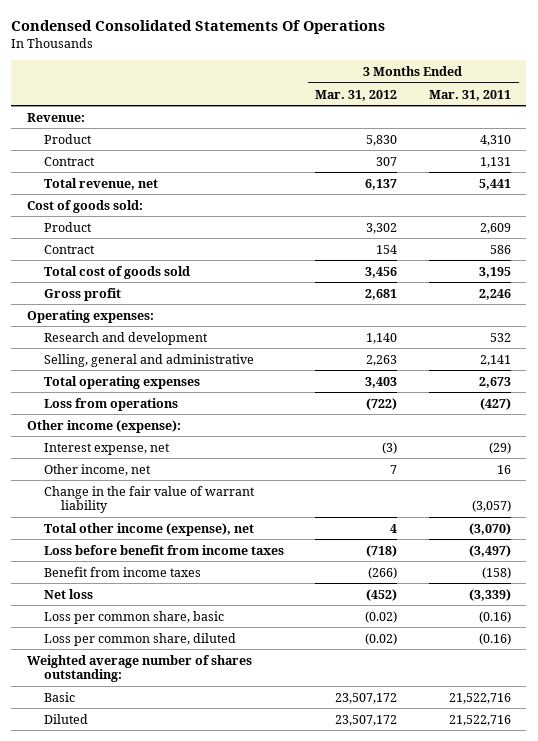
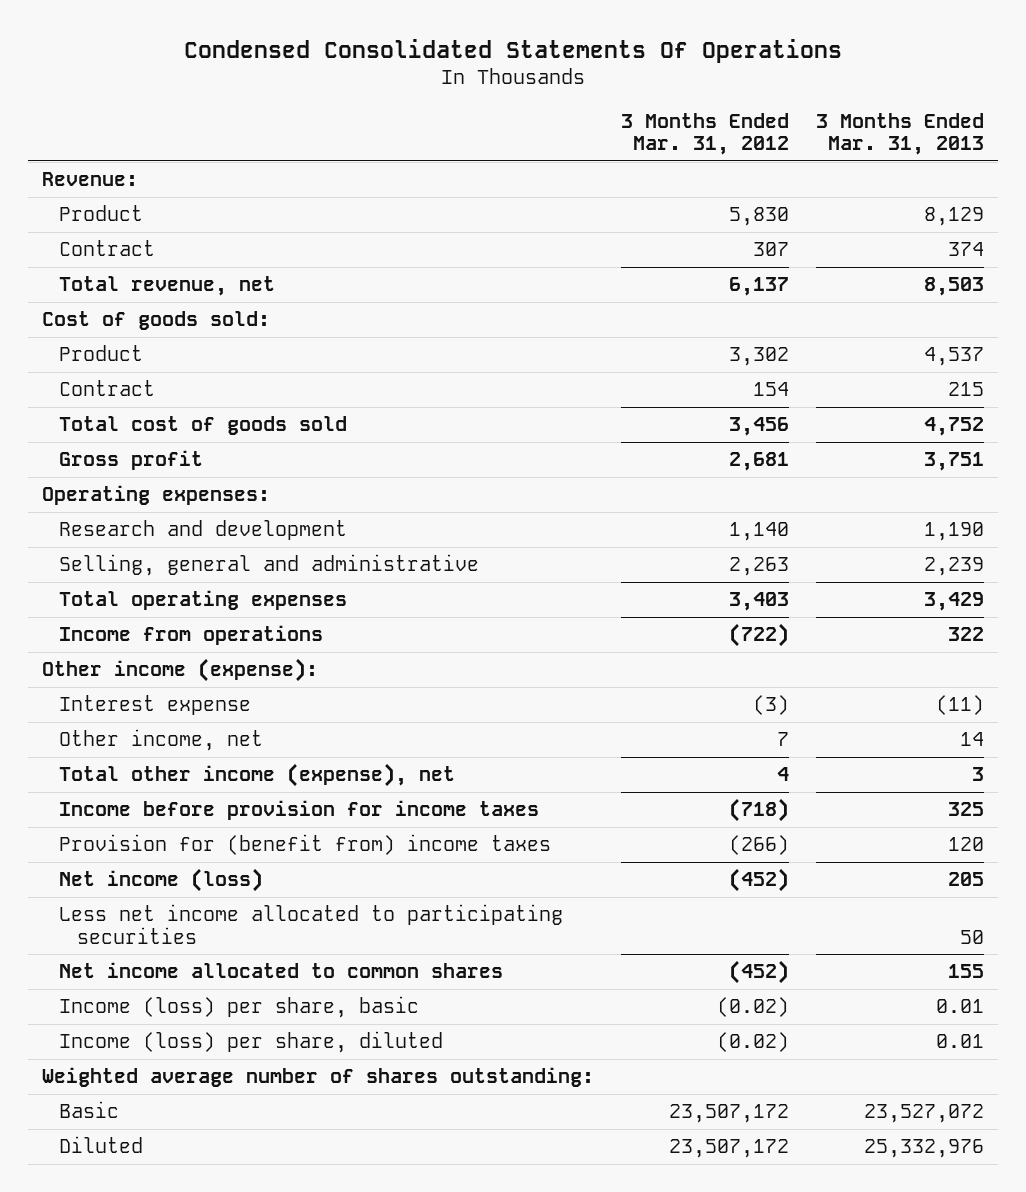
- | 3 Months Ended Mar. 31, 2012 | 3 Months Ended Mar. 31, 2011
+ | 3 Months Ended Mar. 31, 2012 | 3 Months Ended Mar. 31, 2013
- Loss from operations | (722) | (427)
+ Income from operations | (722) | 322
- Interest expense, net | (3) | (29)
+ Interest expense | (3) | (11)
- Change in the fair value of warrant liability | | (3,057)
- Loss before benefit from income taxes | (718) | (3,497)
- Benefit from income taxes | (266) | (158)
- Net loss | (452) | (3,339)
- Loss per common share, basic | (0.02) | (0.16)
- Loss per common share, diluted | (0.02) | (0.16)
+ Income before provision for income taxes | (718) | 325
+ Provision for (benefit from) income taxes | (266) | 120
+ Net income (loss) | (452) | 205
+ Less net income allocated to participating securities | | 50
+ Net income allocated to common shares | (452) | 155
+ Income (loss) per share, basic | (0.02) | 0.01
+ Income (loss) per share, diluted | (0.02) | 0.01

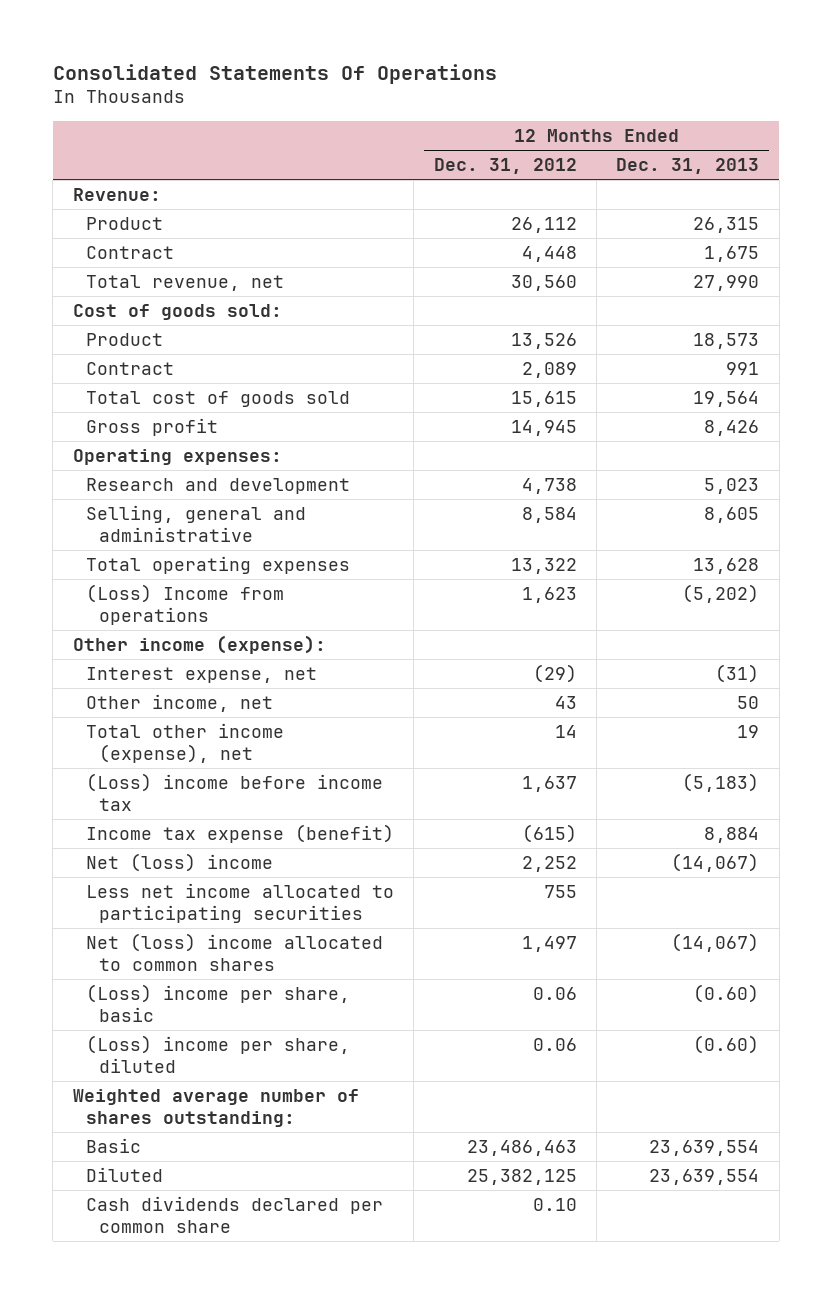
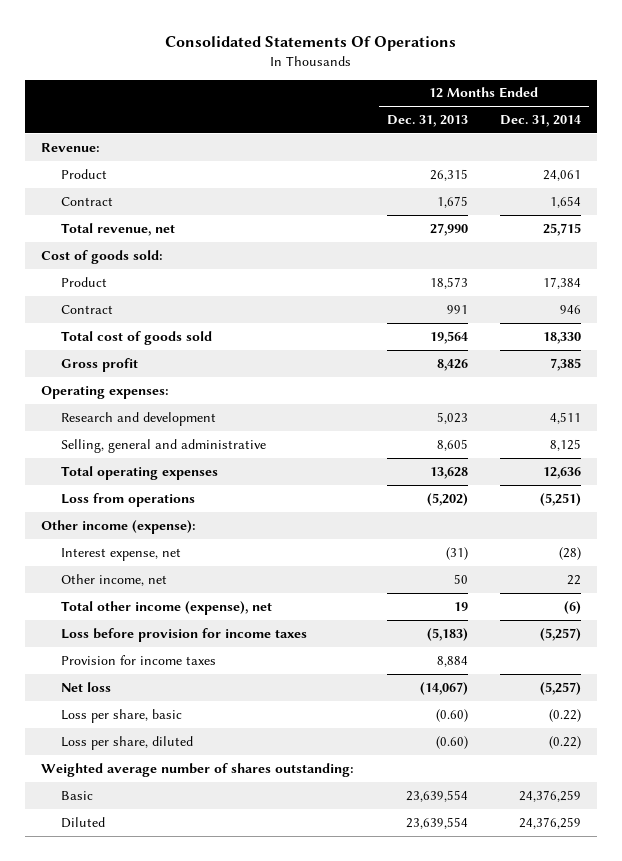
- | 12 Months Ended Dec. 31, 2012 | 12 Months Ended Dec. 31, 2013
+ | 12 Months Ended Dec. 31, 2013 | 12 Months Ended Dec. 31, 2014
- (Loss) Income from operations | 1,623 | (5,202)
+ Loss from operations | (5,202) | (5,251)
- (Loss) income before income tax | 1,637 | (5,183)
- Income tax expense (benefit) | (615) | 8,884
- Net (loss) income | 2,252 | (14,067)
- Less net income allocated to participating securities | 755 |
- Net (loss) income allocated to common shares | 1,497 | (14,067)
- (Loss) income per share, basic | 0.06 | (0.60)
- (Loss) income per share, diluted | 0.06 | (0.60)
+ Loss before provision for income taxes | (5,183) | (5,257)
+ Provision for income taxes | 8,884 |
+ Net loss | (14,067) | (5,257)
+ Loss per share, basic | (0.60) | (0.22)
+ Loss per share, diluted | (0.60) | (0.22)
- Cash dividends declared per common share | 0.10 |

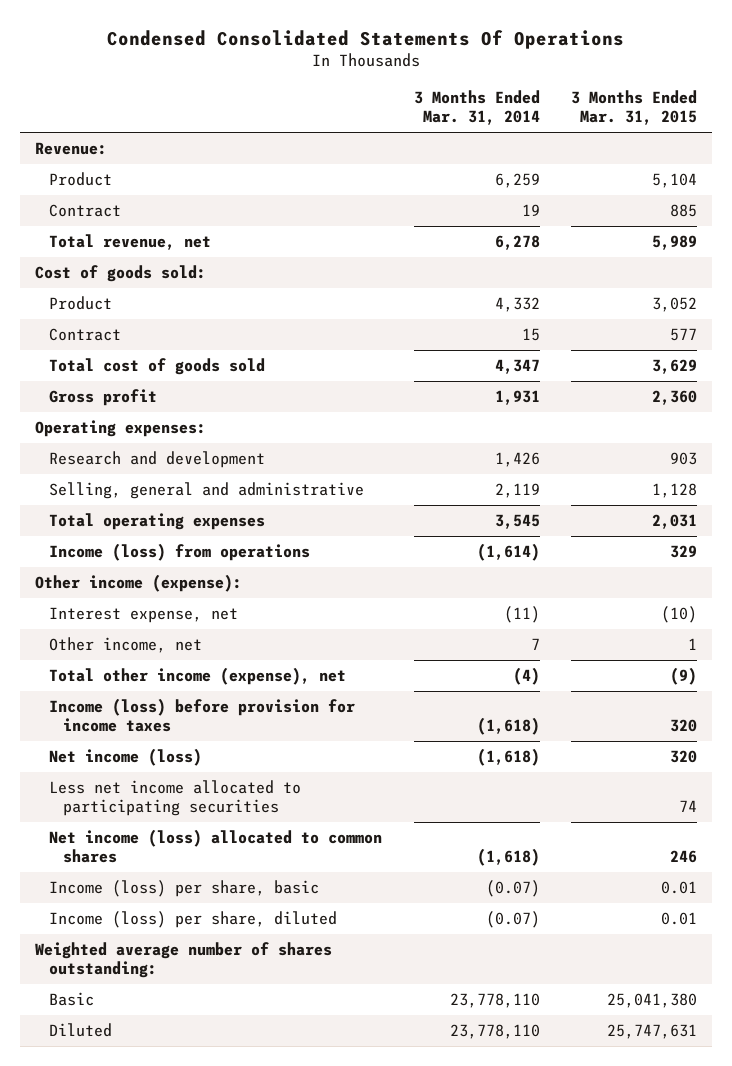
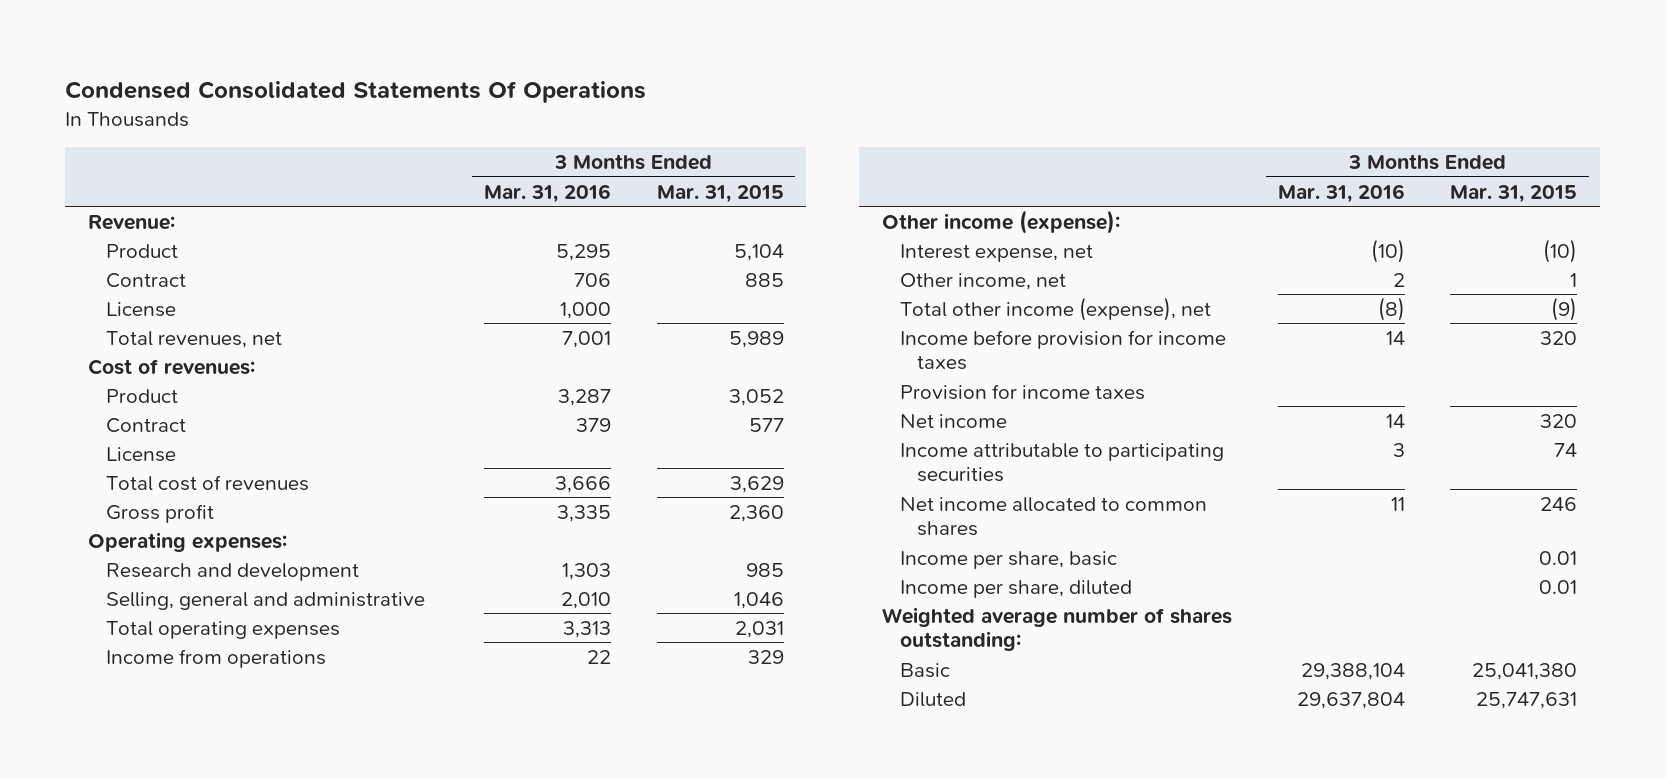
- | 3 Months Ended Mar. 31, 2014 | 3 Months Ended Mar. 31, 2015
+ | 3 Months Ended Mar. 31, 2016 | 3 Months Ended Mar. 31, 2015
- Total revenue, net | 6,278 | 5,989
- Cost of goods sold:
+ License | 1,000 |
+ Total revenues, net | 7,001 | 5,989
+ Cost of revenues:
- Total cost of goods sold | 4,347 | 3,629
+ License
+ Total cost of revenues | 3,666 | 3,629
- Research and development | 1,426 | 903
- Selling, general and administrative | 2,119 | 1,128
+ Research and development | 1,303 | 985
+ Selling, general and administrative | 2,010 | 1,046
- Income (loss) from operations | (1,614) | 329
+ Income from operations | 22 | 329
- Income (loss) before provision for income taxes | (1,618) | 320
- Net income (loss) | (1,618) | 320
- Less net income allocated to participating securities | | 74
- Net income (loss) allocated to common shares | (1,618) | 246
- Income (loss) per share, basic | (0.07) | 0.01
- Income (loss) per share, diluted | (0.07) | 0.01
+ Income before provision for income taxes | 14 | 320
+ Provision for income taxes
+ Net income | 14 | 320
+ Income attributable to participating securities | 3 | 74
+ Net income allocated to common shares | 11 | 246
+ Income per share, basic | | 0.01
+ Income per share, diluted | | 0.01

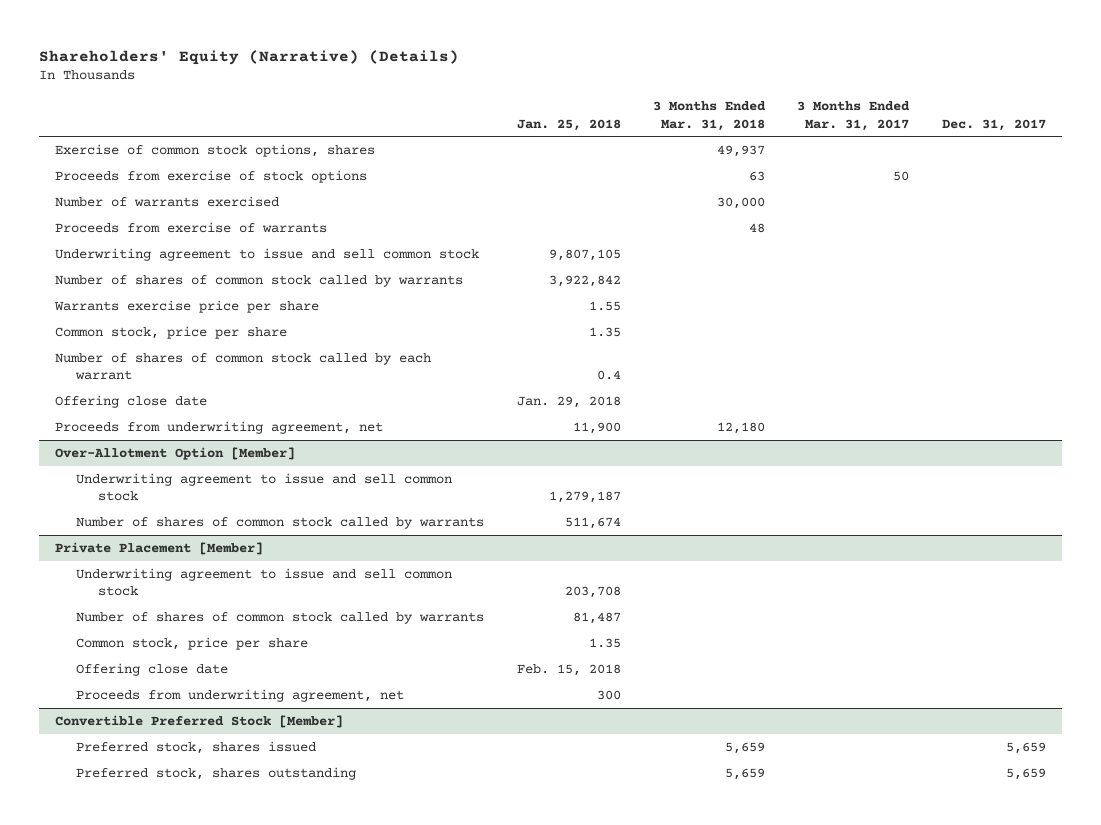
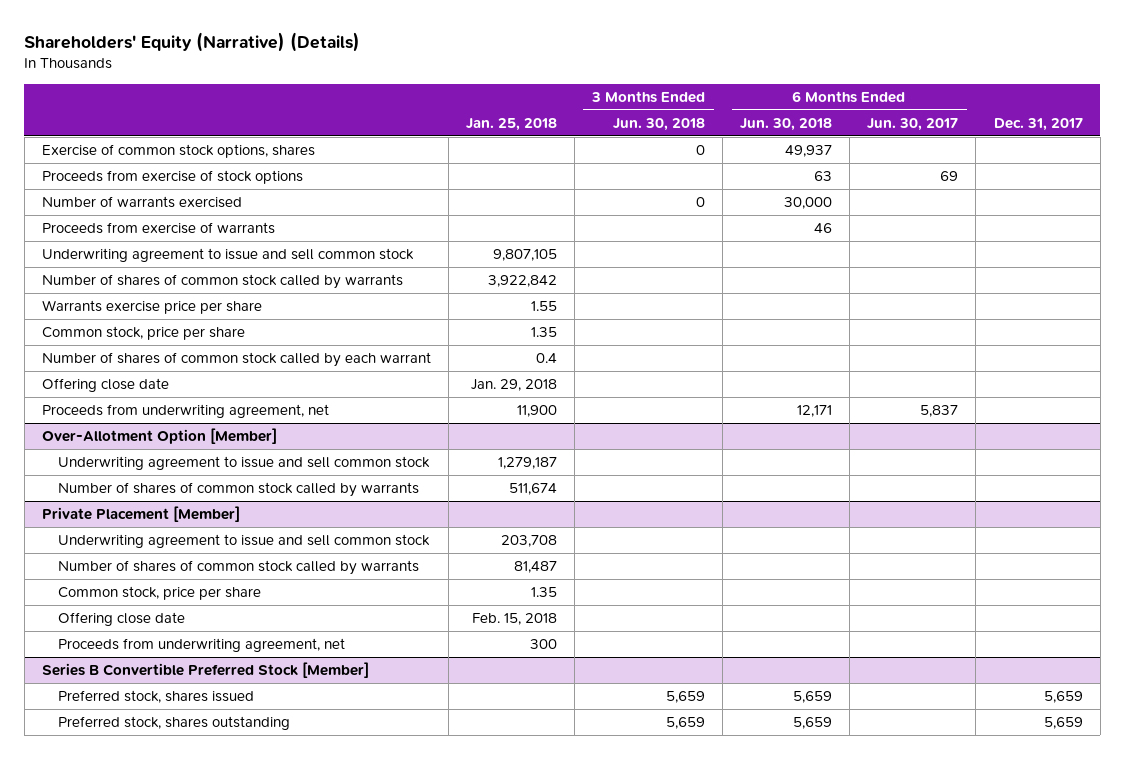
- | Jan. 25, 2018 | 3 Months Ended Mar. 31, 2018 | 3 Months Ended Mar. 31, 2017 | Dec. 31, 2017
+ | Jan. 25, 2018 | 3 Months Ended Jun. 30, 2018 | 6 Months Ended Jun. 30, 2018 | 6 Months Ended Jun. 30, 2017 | Dec. 31, 2017
- Convertible Preferred Stock [Member]
+ Series B Convertible Preferred Stock [Member]

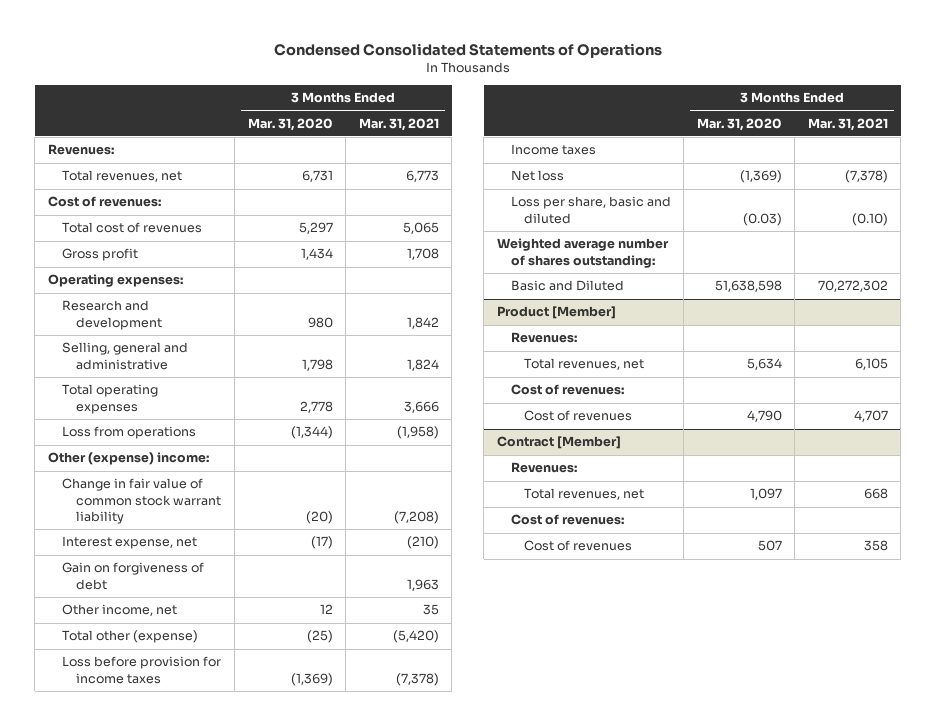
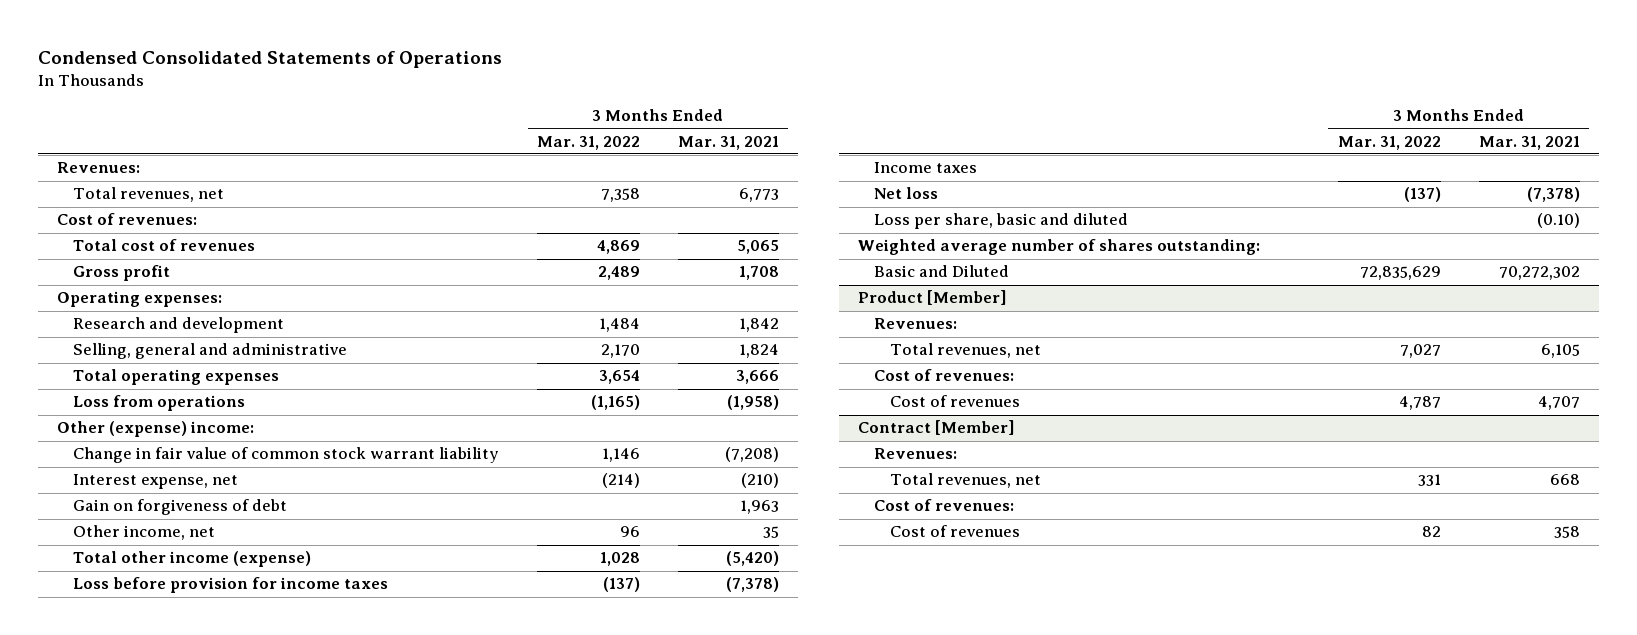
- | 3 Months Ended Mar. 31, 2020 | 3 Months Ended Mar. 31, 2021
+ | 3 Months Ended Mar. 31, 2022 | 3 Months Ended Mar. 31, 2021
- Total other (expense) | (25) | (5,420)
+ Total other income (expense) | 1,028 | (5,420)

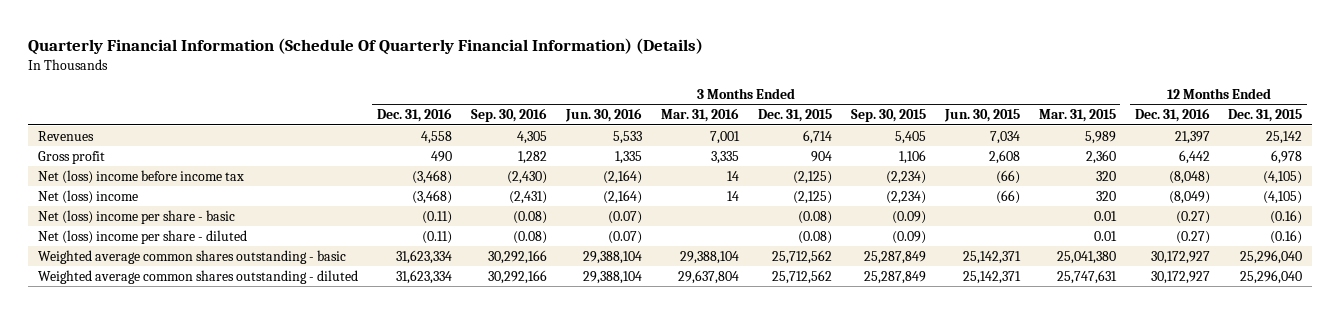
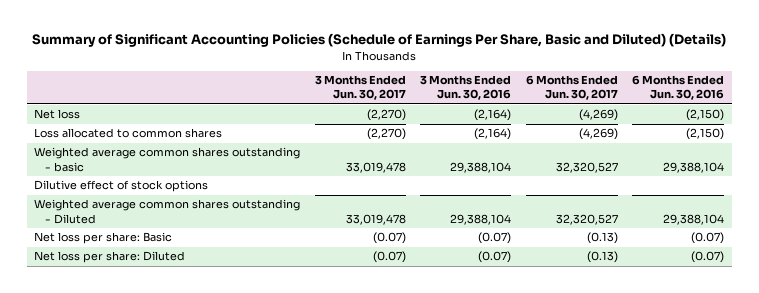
- Quarterly Financial Information (Schedule Of Quarterly Financial Information) (Details)
+ Summary of Significant Accounting Policies (Schedule of Earnings Per Share, Basic and Diluted) (Details)
- | 3 Months Ended Dec. 31, 2016 | 3 Months Ended Sep. 30, 2016 | 3 Months Ended Jun. 30, 2016 | 3 Months Ended Mar. 31, 2016 | 3 Months Ended Dec. 31, 2015 | 3 Months Ended Sep. 30, 2015 | 3 Months Ended Jun. 30, 2015 | 3 Months Ended Mar. 31, 2015 | 12 Months Ended Dec. 31, 2016 | 12 Months Ended Dec. 31, 2015
+ | 3 Months Ended Jun. 30, 2017 | 3 Months Ended Jun. 30, 2016 | 6 Months Ended Jun. 30, 2017 | 6 Months Ended Jun. 30, 2016
- Revenues | 4,558 | 4,305 | 5,533 | 7,001 | 6,714 | 5,405 | 7,034 | 5,989 | 21,397 | 25,142
- Gross profit | 490 | 1,282 | 1,335 | 3,335 | 904 | 1,106 | 2,608 | 2,360 | 6,442 | 6,978
- Net (loss) income before income tax | (3,468) | (2,430) | (2,164) | 14 | (2,125) | (2,234) | (66) | 320 | (8,048) | (4,105)
- Net (loss) income | (3,468) | (2,431) | (2,164) | 14 | (2,125) | (2,234) | (66) | 320 | (8,049) | (4,105)
- Net (loss) income per share - basic | (0.11) | (0.08) | (0.07) | | (0.08) | (0.09) | | 0.01 | (0.27) | (0.16)
- Net (loss) income per share - diluted | (0.11) | (0.08) | (0.07) | | (0.08) | (0.09) | | 0.01 | (0.27) | (0.16)
+ Net loss | (2,270) | (2,164) | (4,269) | (2,150)
+ Loss allocated to common shares | (2,270) | (2,164) | (4,269) | (2,150)
- Weighted average common shares outstanding - diluted | 31,623,334 | 30,292,166 | 29,388,104 | 29,637,804 | 25,712,562 | 25,287,849 | 25,142,371 | 25,747,631 | 30,172,927 | 25,296,040
+ Dilutive effect of stock options
+ Weighted average common shares outstanding - Diluted | 33,019,478 | 29,388,104 | 32,320,527 | 29,388,104
+ Net loss per share: Basic | (0.07) | (0.07) | (0.13) | (0.07)
+ Net loss per share: Diluted | (0.07) | (0.07) | (0.13) | (0.07)

